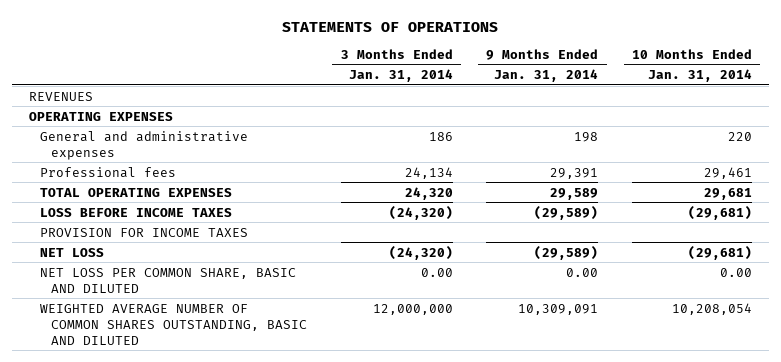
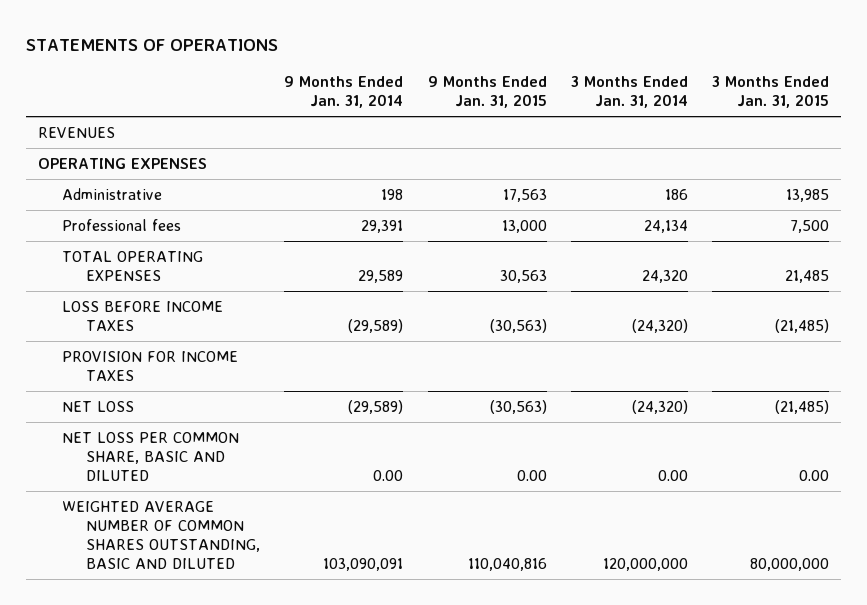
- | 3 Months Ended Jan. 31, 2014 | 9 Months Ended Jan. 31, 2014 | 10 Months Ended Jan. 31, 2014
+ | 9 Months Ended Jan. 31, 2014 | 9 Months Ended Jan. 31, 2015 | 3 Months Ended Jan. 31, 2014 | 3 Months Ended Jan. 31, 2015
- General and administrative expenses | 186 | 198 | 220
+ Administrative | 198 | 17,563 | 186 | 13,985
- WEIGHTED AVERAGE NUMBER OF COMMON SHARES OUTSTANDING, BASIC AND DILUTED | 12,000,000 | 10,309,091 | 10,208,054
+ WEIGHTED AVERAGE NUMBER OF COMMON SHARES OUTSTANDING, BASIC AND DILUTED | 103,090,091 | 110,040,816 | 120,000,000 | 80,000,000

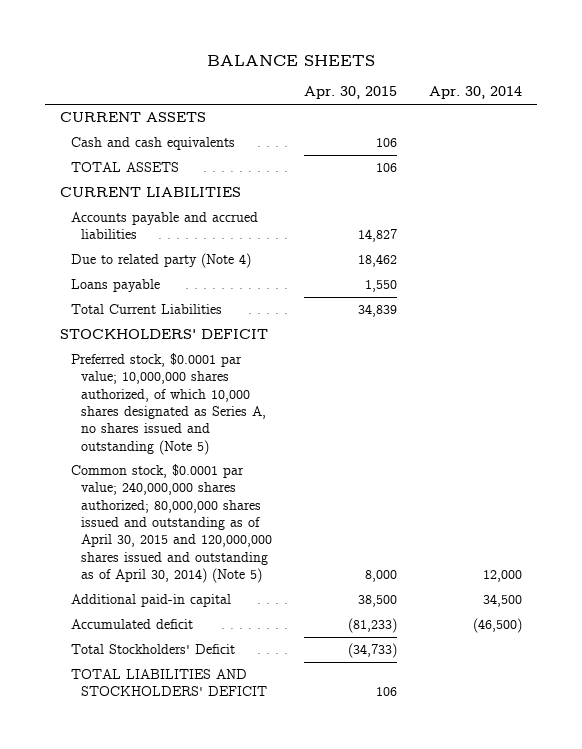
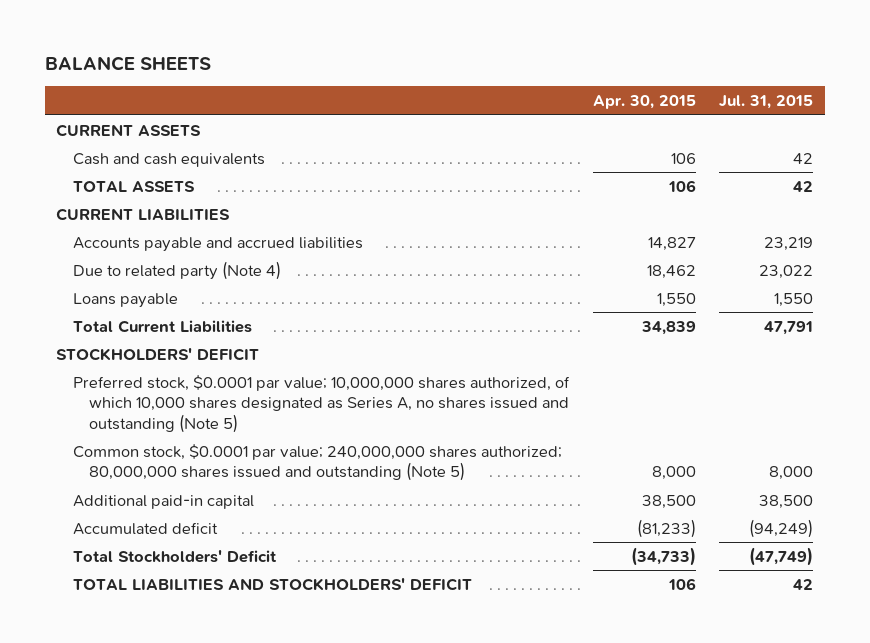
- | Apr. 30, 2015 | Apr. 30, 2014
+ | Apr. 30, 2015 | Jul. 31, 2015
- Common stock, $0.0001 par value; 240,000,000 shares authorized; 80,000,000 shares issued and outstanding as of April 30, 2015 and 120,000,000 shares issued and outstanding as of April 30, 2014) (Note 5) | 8,000 | 12,000
+ Common stock, $0.0001 par value; 240,000,000 shares authorized; 80,000,000 shares issued and outstanding (Note 5) | 8,000 | 8,000

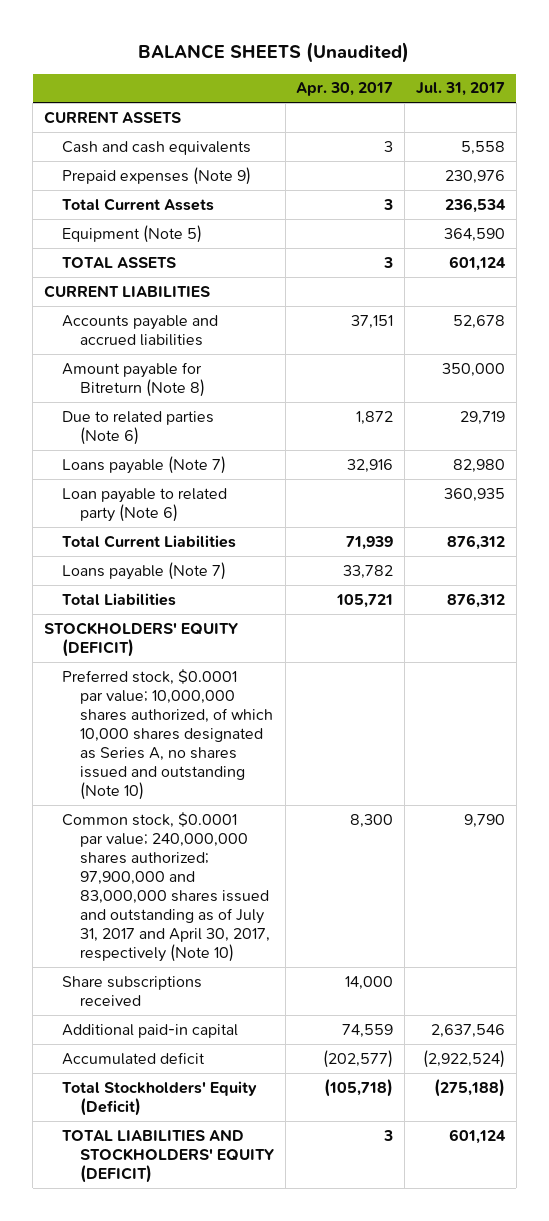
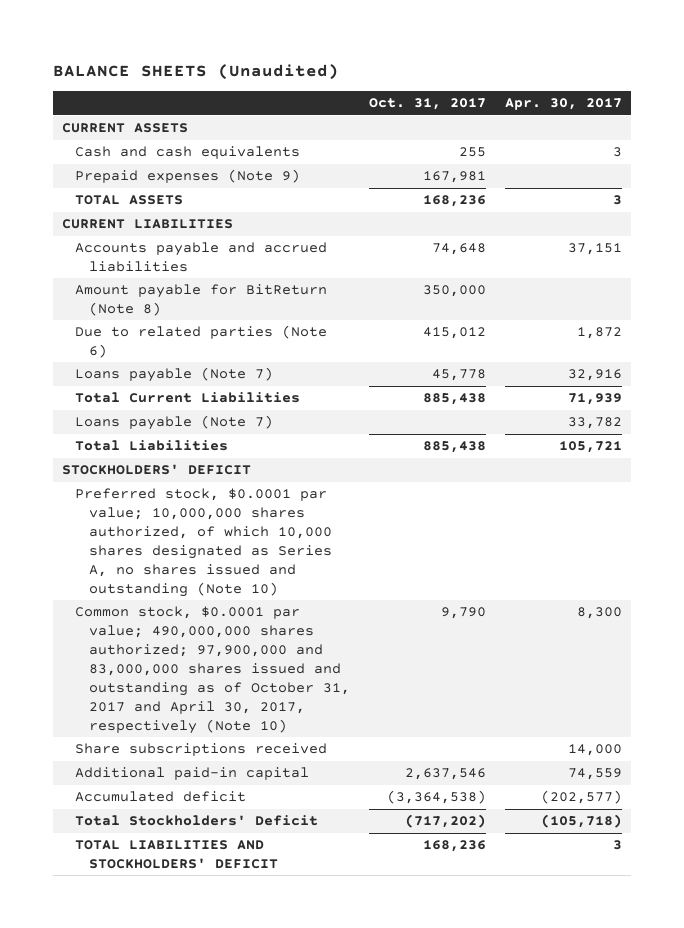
- | Apr. 30, 2017 | Jul. 31, 2017
+ | Oct. 31, 2017 | Apr. 30, 2017
- Total Current Assets | 3 | 236,534
- Equipment (Note 5) | | 364,590
- Amount payable for Bitreturn (Note 8) | | 350,000
+ Amount payable for BitReturn (Note 8) | 350,000 |
- Loan payable to related party (Note 6) | | 360,935
- STOCKHOLDERS' EQUITY (DEFICIT)
+ STOCKHOLDERS' DEFICIT
- Common stock, $0.0001 par value; 240,000,000 shares authorized; 97,900,000 and 83,000,000 shares issued and outstanding as of July 31, 2017 and April 30, 2017, respectively (Note 10) | 8,300 | 9,790
+ Common stock, $0.0001 par value; 490,000,000 shares authorized; 97,900,000 and 83,000,000 shares issued and outstanding as of October 31, 2017 and April 30, 2017, respectively (Note 10) | 9,790 | 8,300
- Total Stockholders' Equity (Deficit) | (105,718) | (275,188)
- TOTAL LIABILITIES AND STOCKHOLDERS' EQUITY (DEFICIT) | 3 | 601,124
+ Total Stockholders' Deficit | (717,202) | (105,718)
+ TOTAL LIABILITIES AND STOCKHOLDERS' DEFICIT | 168,236 | 3

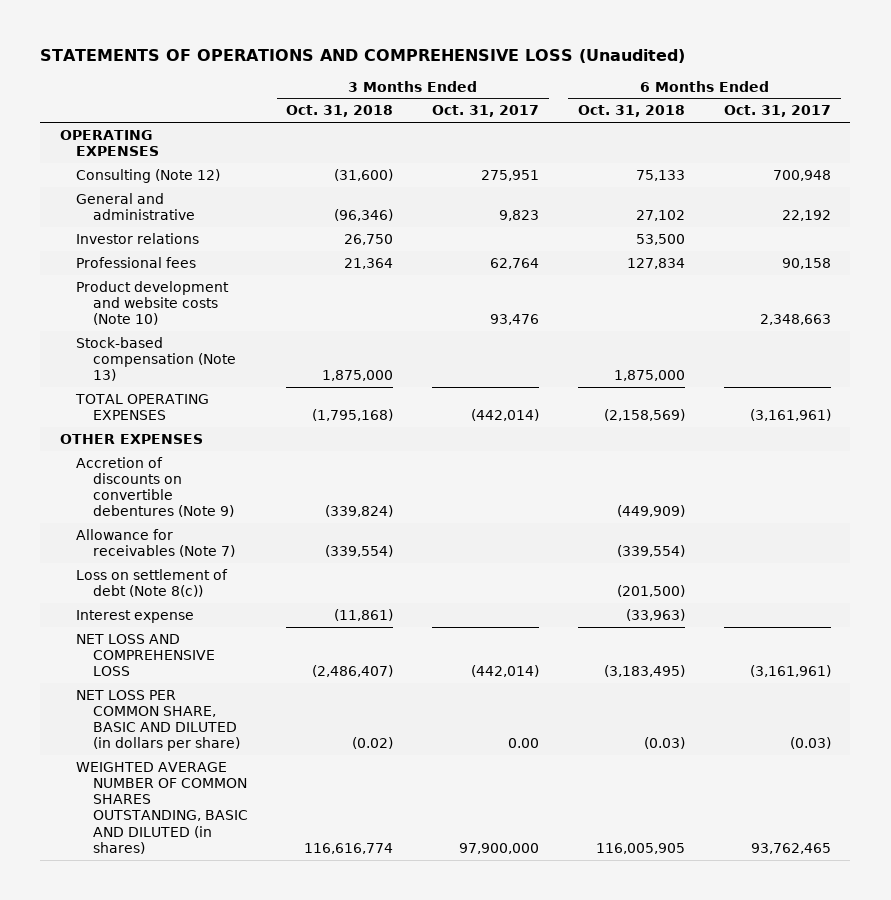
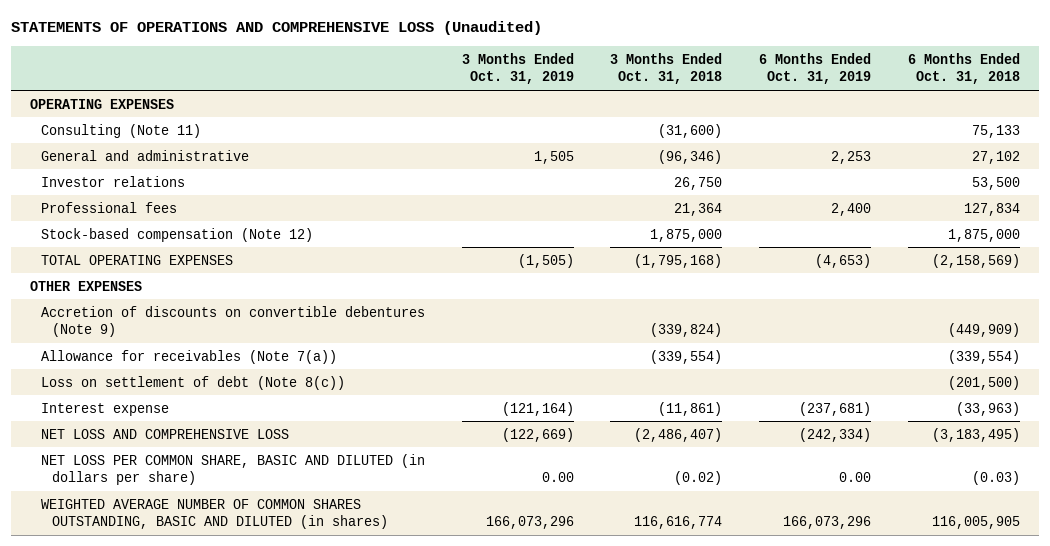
- | 3 Months Ended Oct. 31, 2018 | 3 Months Ended Oct. 31, 2017 | 6 Months Ended Oct. 31, 2018 | 6 Months Ended Oct. 31, 2017
+ | 3 Months Ended Oct. 31, 2019 | 3 Months Ended Oct. 31, 2018 | 6 Months Ended Oct. 31, 2019 | 6 Months Ended Oct. 31, 2018
- Consulting (Note 12) | (31,600) | 275,951 | 75,133 | 700,948
+ Consulting (Note 11) | | (31,600) | | 75,133
- Product development and website costs (Note 10) | | 93,476 | | 2,348,663
- Stock-based compensation (Note 13) | 1,875,000 | | 1,875,000 |
+ Stock-based compensation (Note 12) | | 1,875,000 | | 1,875,000
- Allowance for receivables (Note 7) | (339,554) | | (339,554) |
+ Allowance for receivables (Note 7(a)) | | (339,554) | | (339,554)

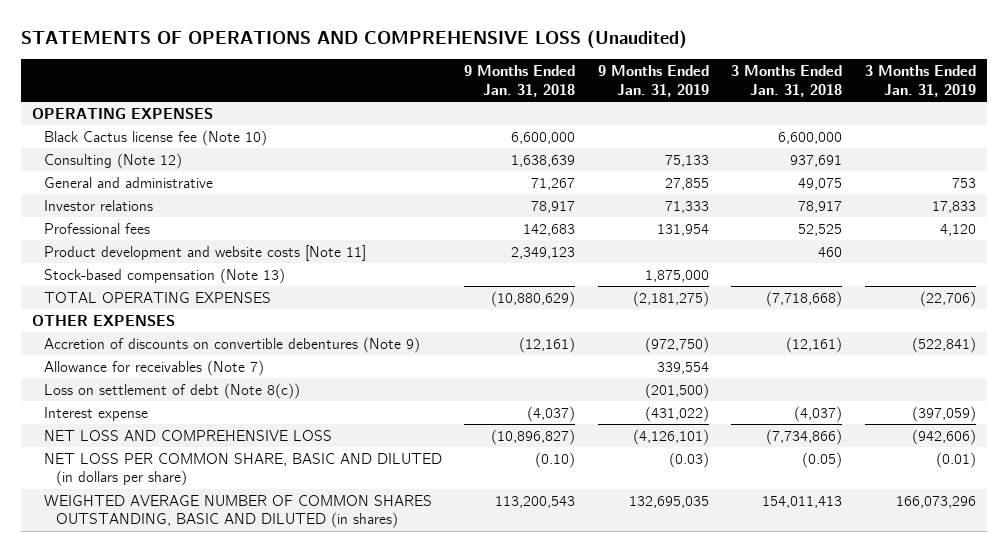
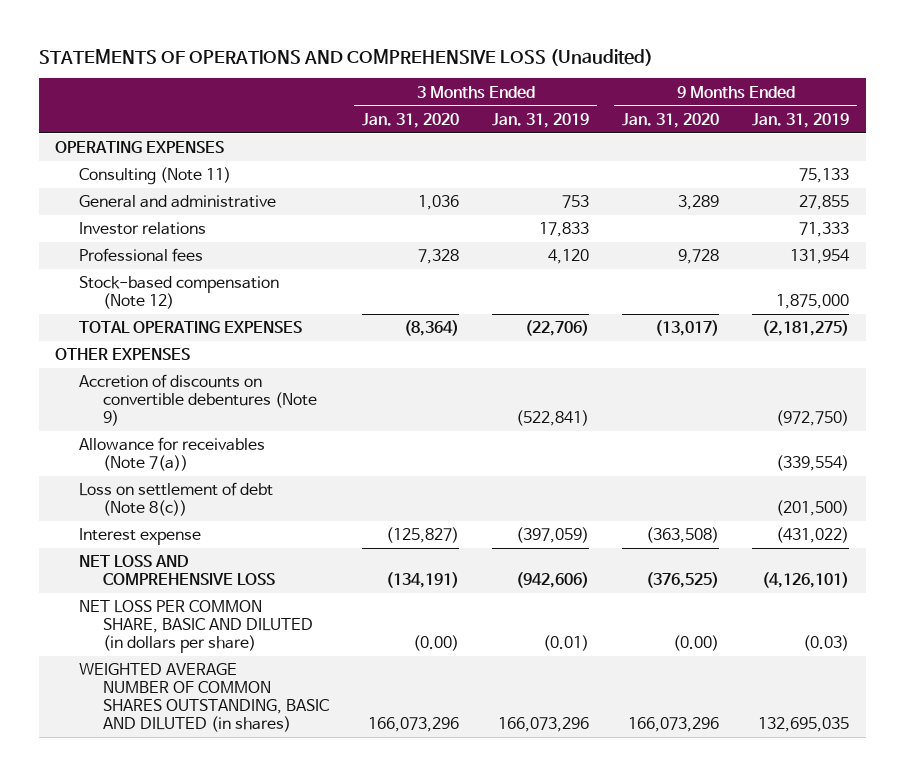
- | 9 Months Ended Jan. 31, 2018 | 9 Months Ended Jan. 31, 2019 | 3 Months Ended Jan. 31, 2018 | 3 Months Ended Jan. 31, 2019
+ | 3 Months Ended Jan. 31, 2020 | 3 Months Ended Jan. 31, 2019 | 9 Months Ended Jan. 31, 2020 | 9 Months Ended Jan. 31, 2019
- Black Cactus license fee (Note 10) | 6,600,000 | | 6,600,000 |
- Consulting (Note 12) | 1,638,639 | 75,133 | 937,691 |
+ Consulting (Note 11) | | | | 75,133
- Product development and website costs [Note 11] | 2,349,123 | | 460 |
- Stock-based compensation (Note 13) | | 1,875,000 | |
+ Stock-based compensation (Note 12) | | | | 1,875,000
- Allowance for receivables (Note 7) | | 339,554 | |
+ Allowance for receivables (Note 7(a)) | | | | (339,554)

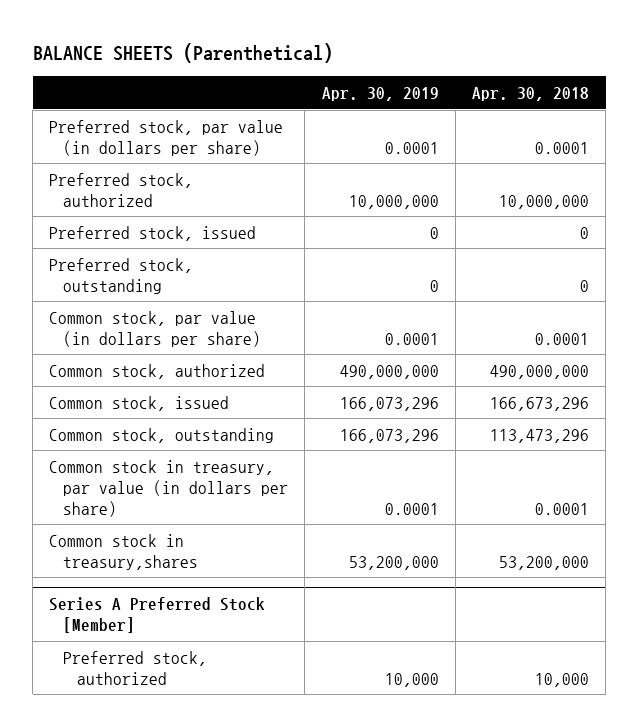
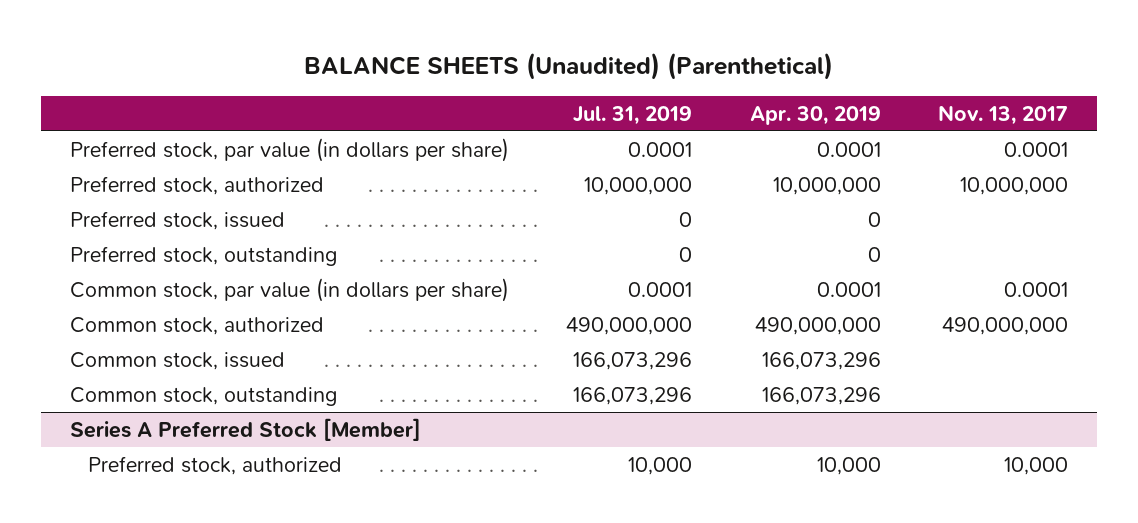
- BALANCE SHEETS (Parenthetical)
+ BALANCE SHEETS (Unaudited) (Parenthetical)
- | Apr. 30, 2019 | Apr. 30, 2018
+ | Jul. 31, 2019 | Apr. 30, 2019 | Nov. 13, 2017
- Common stock in treasury, par value (in dollars per share) | 0.0001 | 0.0001
- Common stock in treasury,shares | 53,200,000 | 53,200,000

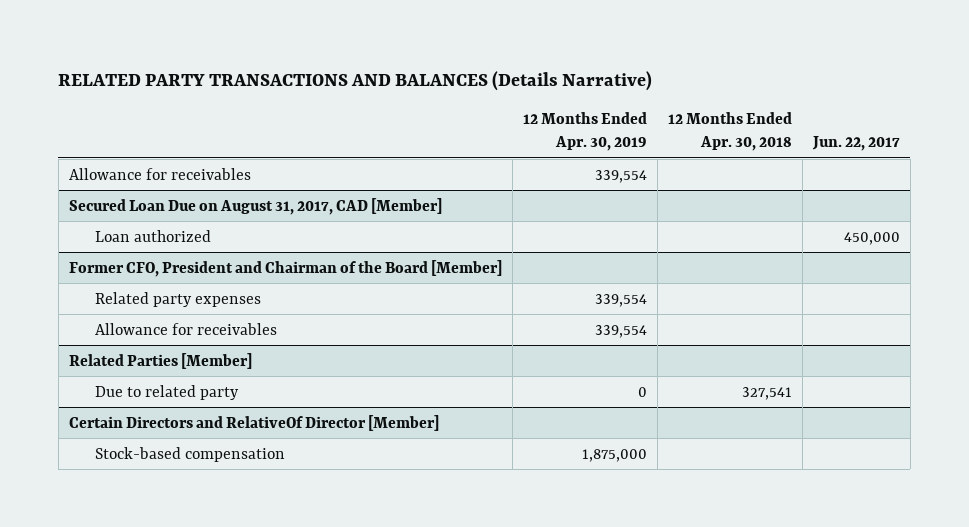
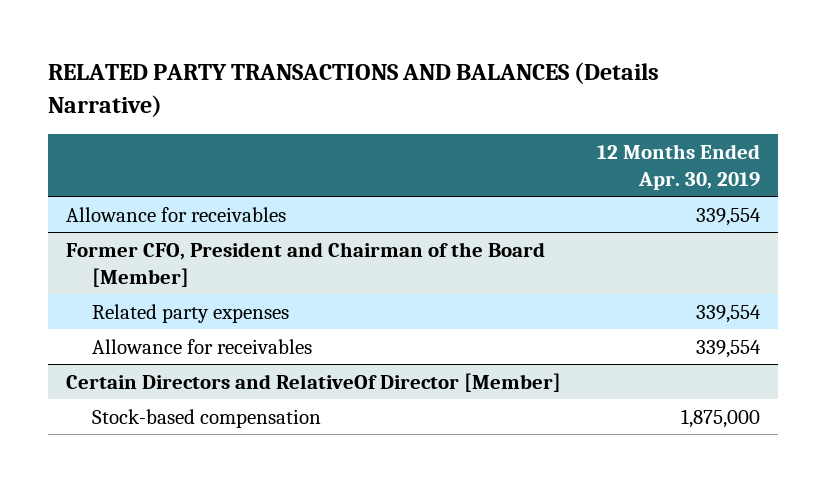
- | 12 Months Ended Apr. 30, 2019 | 12 Months Ended Apr. 30, 2018 | Jun. 22, 2017
+ | 12 Months Ended Apr. 30, 2019
- Secured Loan Due on August 31, 2017, CAD [Member]
- Loan authorized | | | 450,000
- Related Parties [Member]
- Due to related party | 0 | 327,541 |

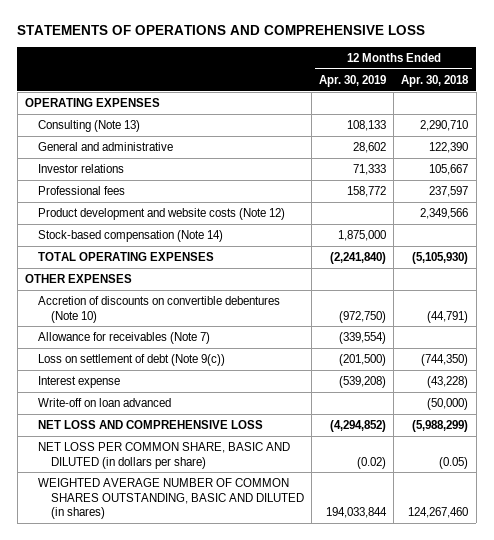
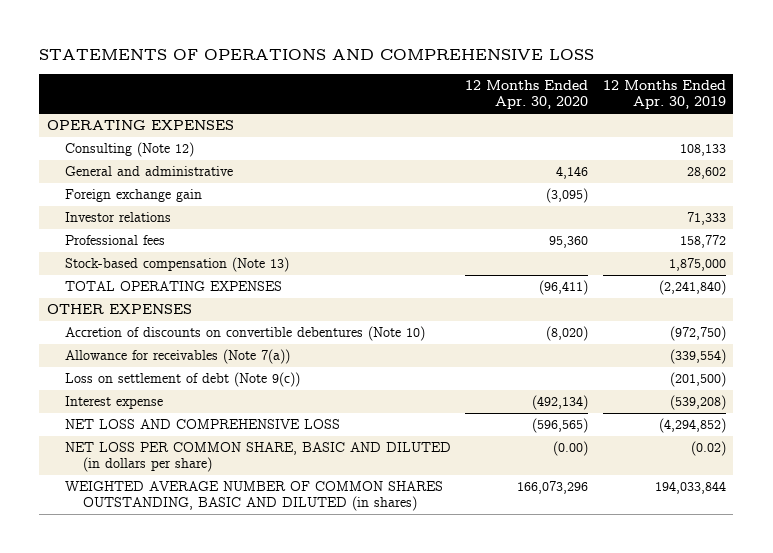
- | 12 Months Ended Apr. 30, 2019 | 12 Months Ended Apr. 30, 2018
+ | 12 Months Ended Apr. 30, 2020 | 12 Months Ended Apr. 30, 2019
- Consulting (Note 13) | 108,133 | 2,290,710
+ Consulting (Note 12) | | 108,133
+ Foreign exchange gain | (3,095) |
- Product development and website costs (Note 12) | | 2,349,566
- Stock-based compensation (Note 14) | 1,875,000 |
+ Stock-based compensation (Note 13) | | 1,875,000
- Allowance for receivables (Note 7) | (339,554) |
+ Allowance for receivables (Note 7(a)) | | (339,554)
- Write-off on loan advanced | | (50,000)

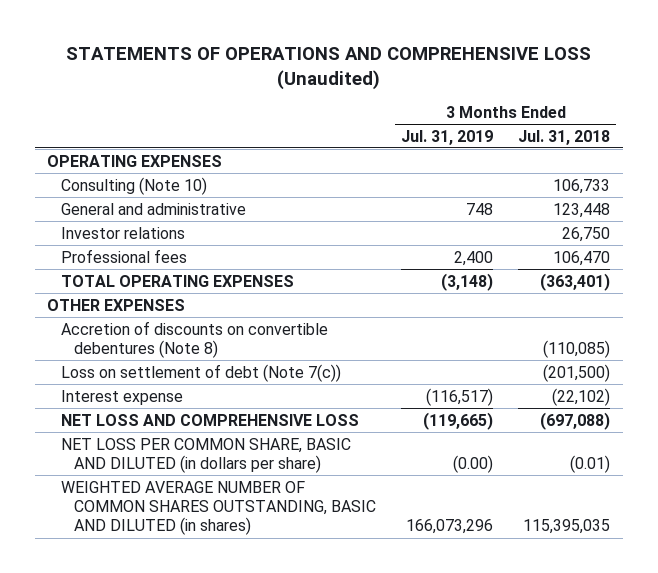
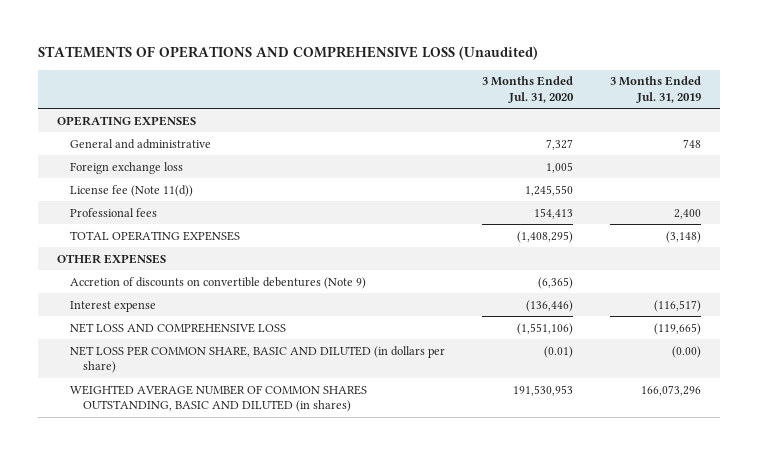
- | 3 Months Ended Jul. 31, 2019 | 3 Months Ended Jul. 31, 2018
+ | 3 Months Ended Jul. 31, 2020 | 3 Months Ended Jul. 31, 2019
- Consulting (Note 10) | | 106,733
- Investor relations | | 26,750
+ Foreign exchange loss | 1,005 |
+ License fee (Note 11(d)) | 1,245,550 |
- Accretion of discounts on convertible debentures (Note 8) | | (110,085)
- Loss on settlement of debt (Note 7(c)) | | (201,500)
+ Accretion of discounts on convertible debentures (Note 9) | (6,365) |

